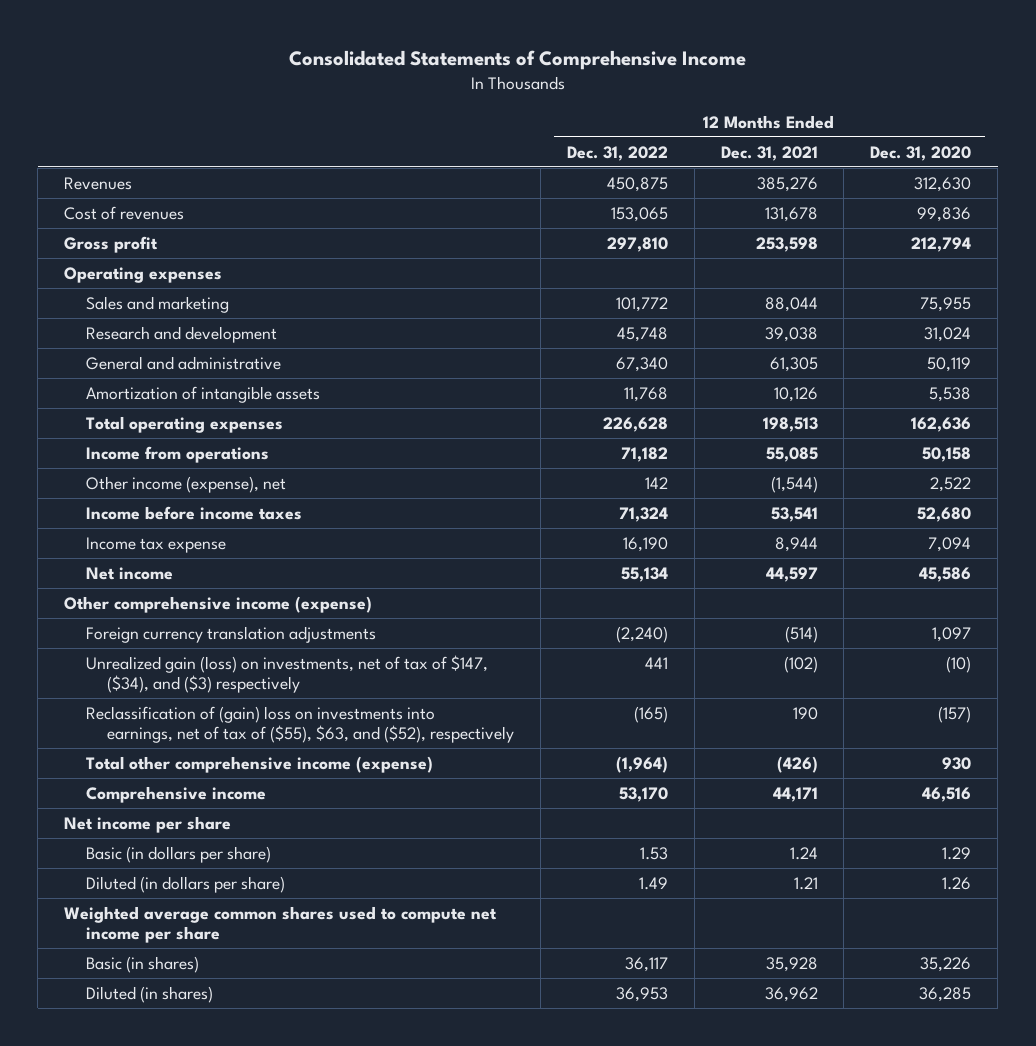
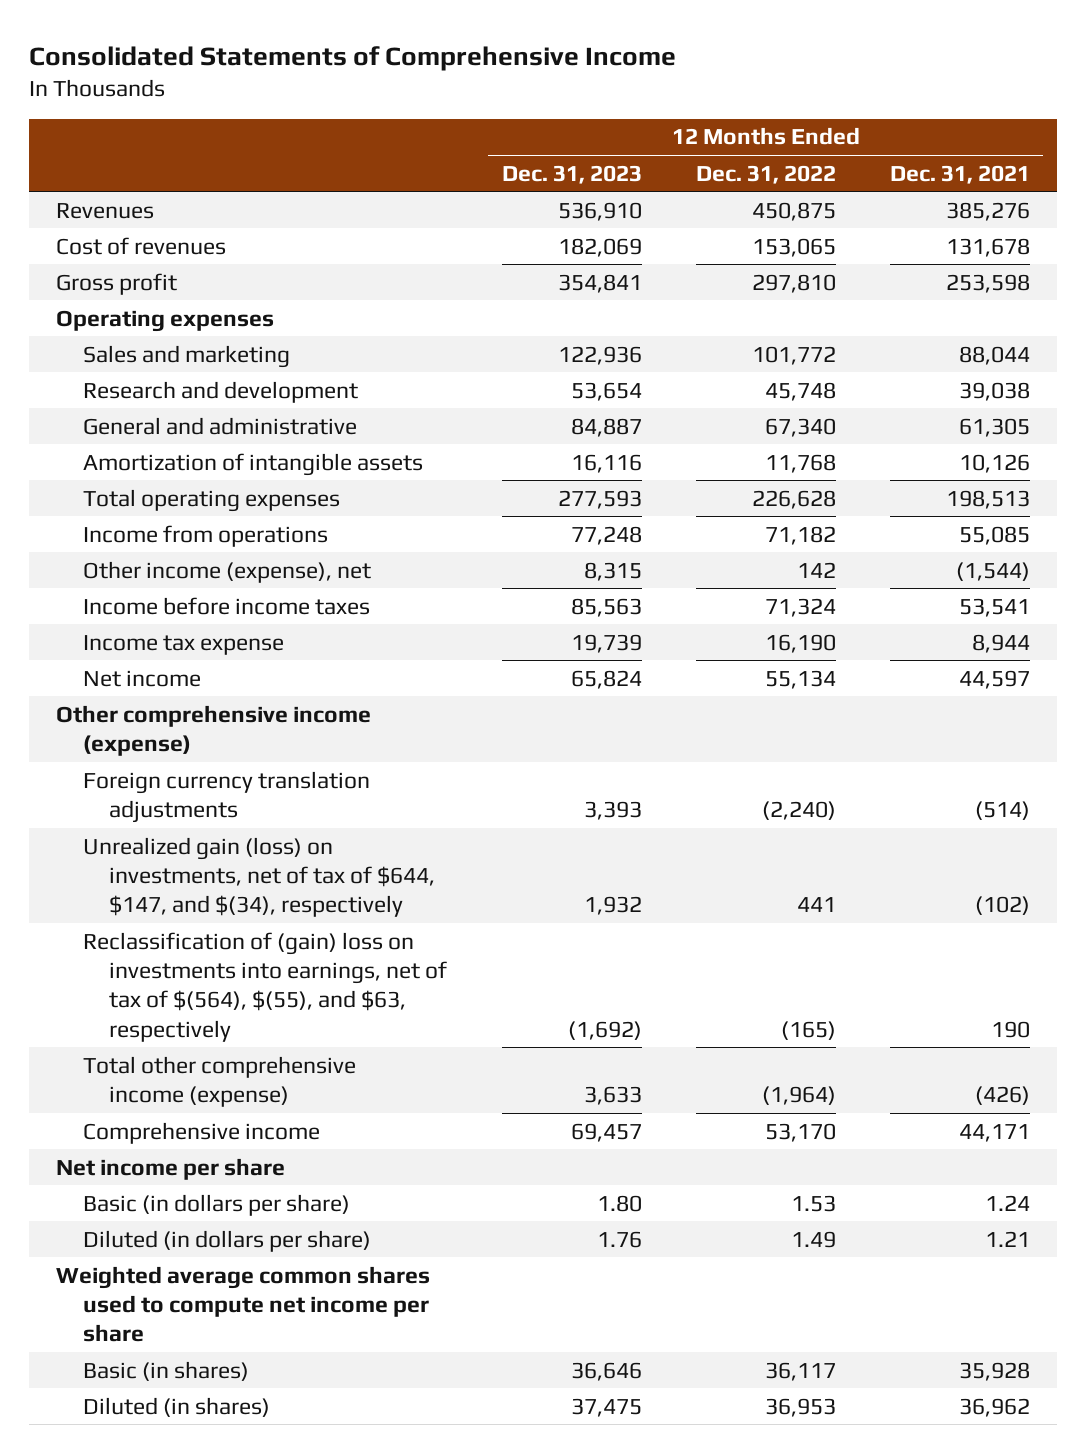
- | 12 Months Ended Dec. 31, 2022 | 12 Months Ended Dec. 31, 2021 | 12 Months Ended Dec. 31, 2020
+ | 12 Months Ended Dec. 31, 2023 | 12 Months Ended Dec. 31, 2022 | 12 Months Ended Dec. 31, 2021
- Unrealized gain (loss) on investments, net of tax of $147, ($34), and ($3) respectively | 441 | (102) | (10)
- Reclassification of (gain) loss on investments into earnings, net of tax of ($55), $63, and ($52), respectively | (165) | 190 | (157)
+ Unrealized gain (loss) on investments, net of tax of $644, $147, and $(34), respectively | 1,932 | 441 | (102)
+ Reclassification of (gain) loss on investments into earnings, net of tax of $(564), $(55), and $63, respectively | (1,692) | (165) | 190

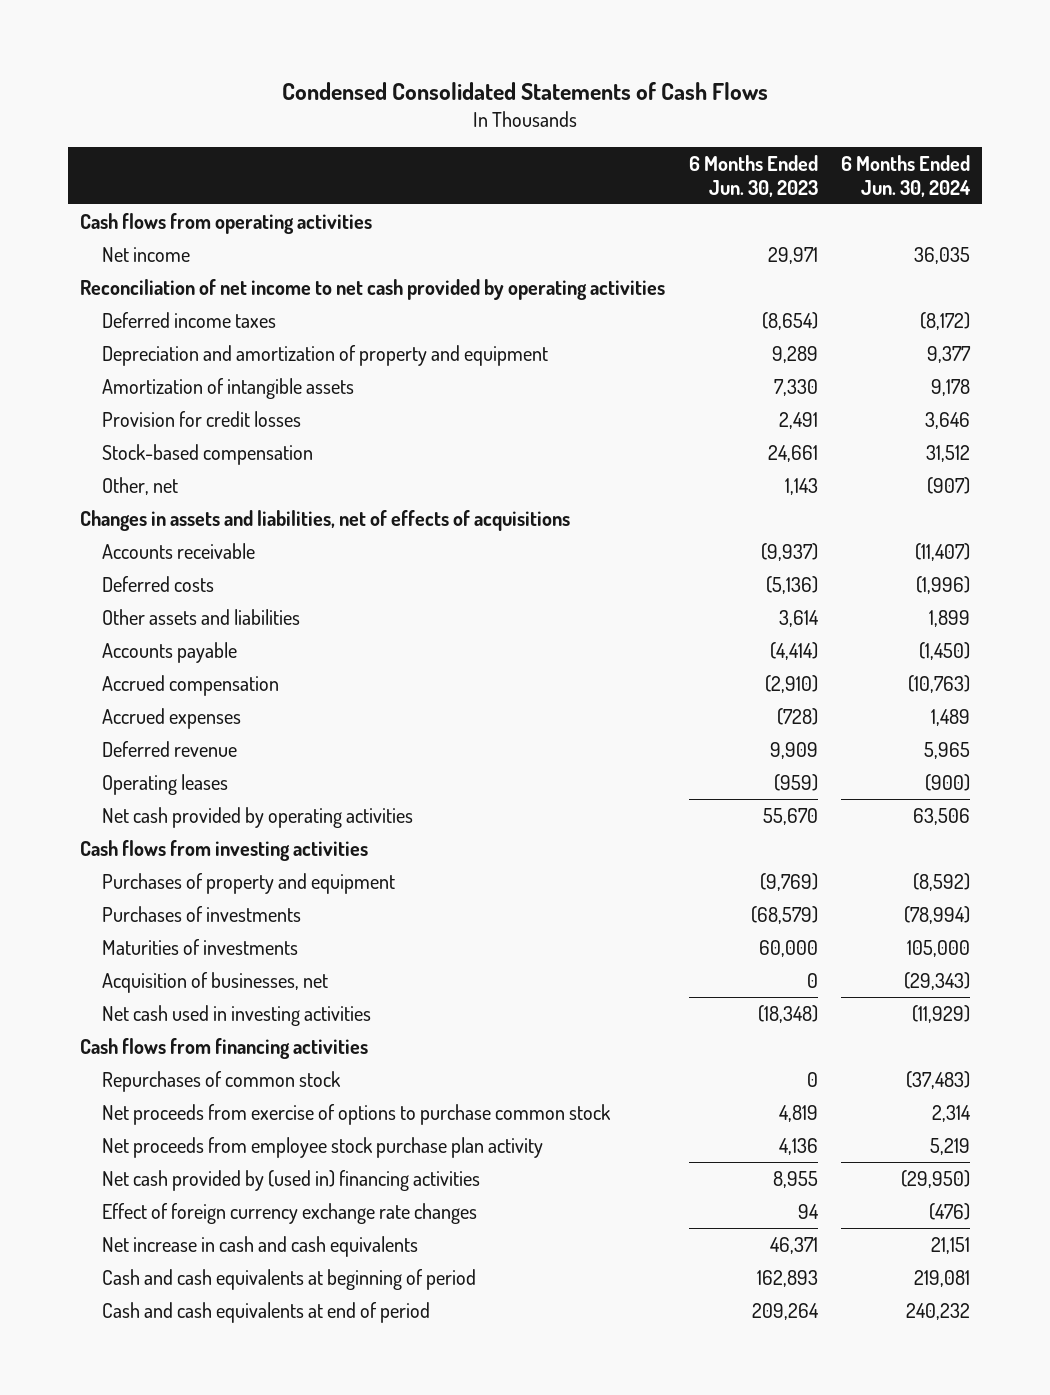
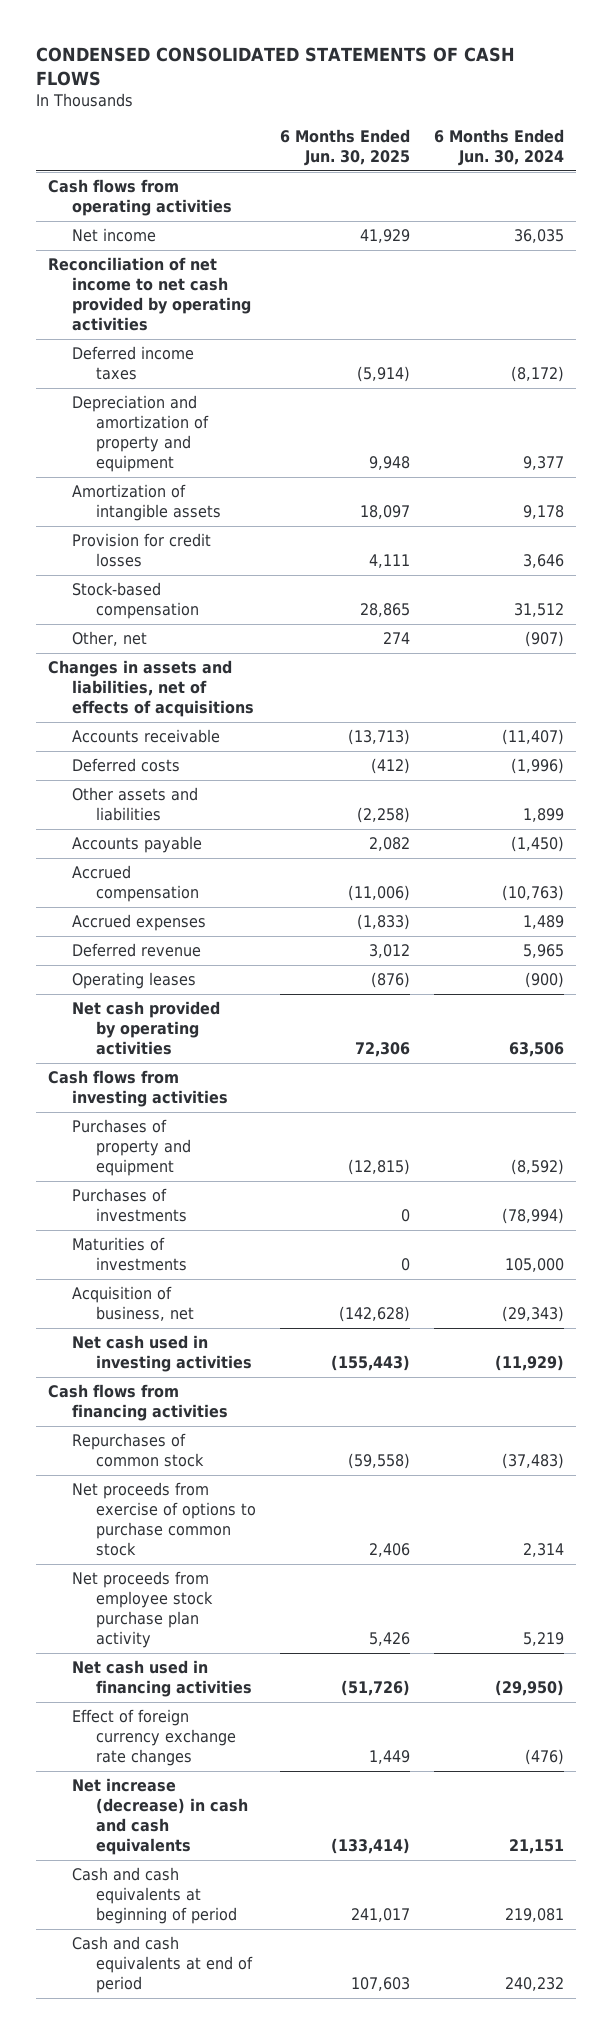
- Condensed Consolidated Statements of Cash Flows
+ CONDENSED CONSOLIDATED STATEMENTS OF CASH FLOWS
- | 6 Months Ended Jun. 30, 2023 | 6 Months Ended Jun. 30, 2024
+ | 6 Months Ended Jun. 30, 2025 | 6 Months Ended Jun. 30, 2024
- Acquisition of businesses, net | 0 | (29,343)
+ Acquisition of business, net | (142,628) | (29,343)
- Net cash provided by (used in) financing activities | 8,955 | (29,950)
+ Net cash used in financing activities | (51,726) | (29,950)
- Net increase in cash and cash equivalents | 46,371 | 21,151
+ Net increase (decrease) in cash and cash equivalents | (133,414) | 21,151

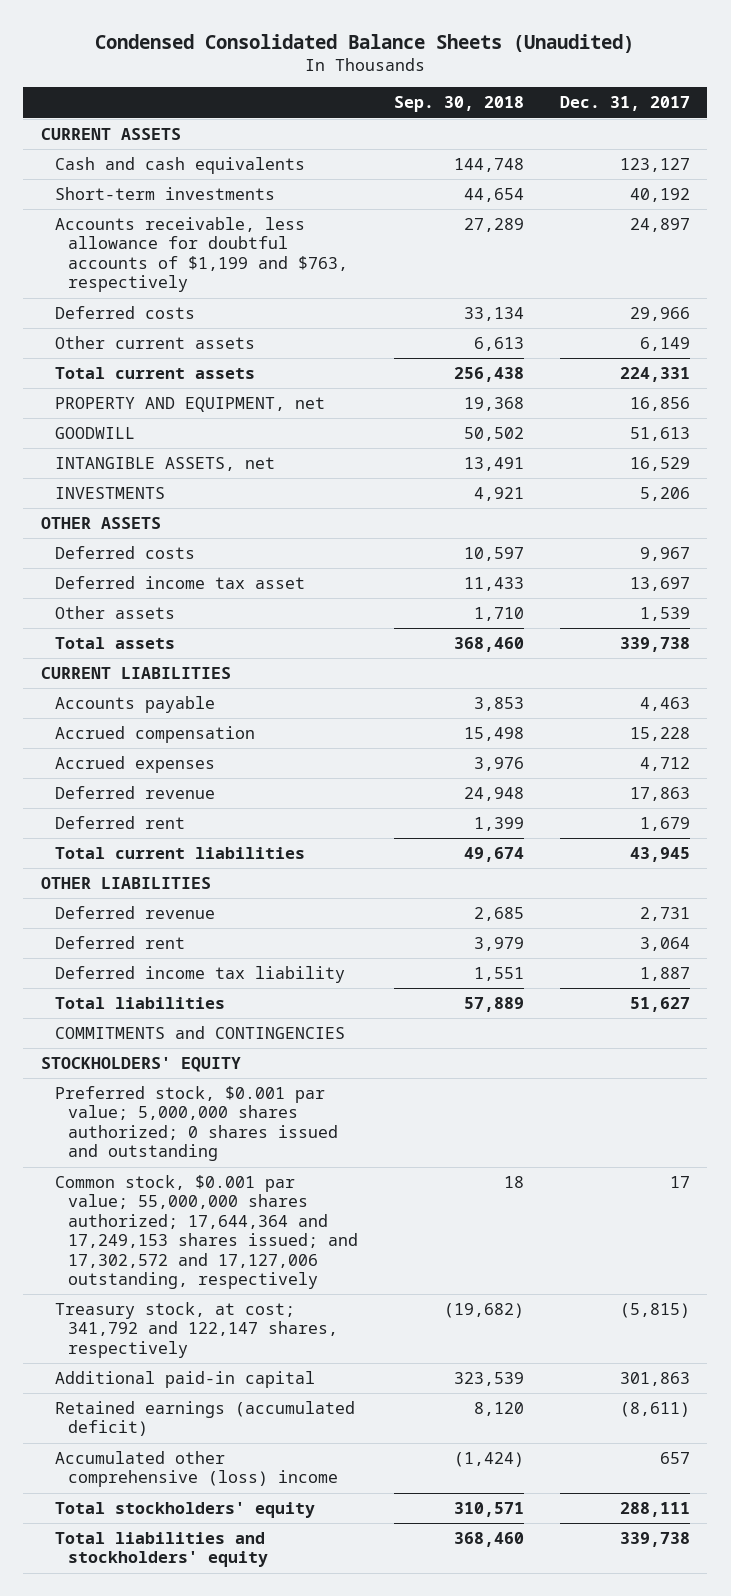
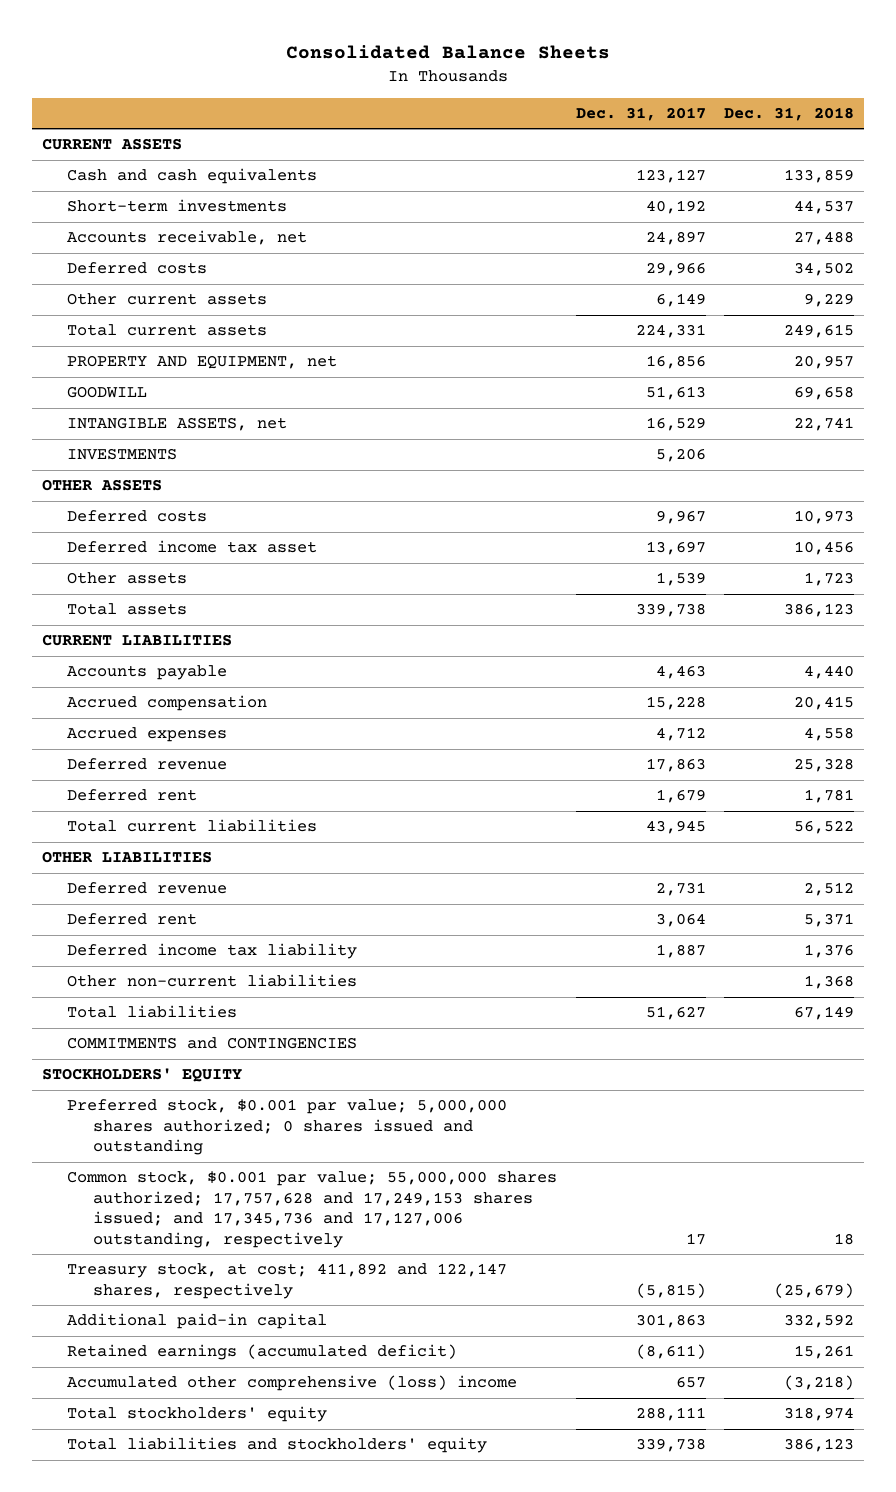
- Condensed Consolidated Balance Sheets (Unaudited)
+ Consolidated Balance Sheets
- | Sep. 30, 2018 | Dec. 31, 2017
+ | Dec. 31, 2017 | Dec. 31, 2018
- Accounts receivable, less allowance for doubtful accounts of $1,199 and $763, respectively | 27,289 | 24,897
+ Accounts receivable, net | 24,897 | 27,488
+ Other non-current liabilities | | 1,368
- Common stock, $0.001 par value; 55,000,000 shares authorized; 17,644,364 and 17,249,153 shares issued; and 17,302,572 and 17,127,006 outstanding, respectively | 18 | 17
- Treasury stock, at cost; 341,792 and 122,147 shares, respectively | (19,682) | (5,815)
+ Common stock, $0.001 par value; 55,000,000 shares authorized; 17,757,628 and 17,249,153 shares issued; and 17,345,736 and 17,127,006 outstanding, respectively | 17 | 18
+ Treasury stock, at cost; 411,892 and 122,147 shares, respectively | (5,815) | (25,679)

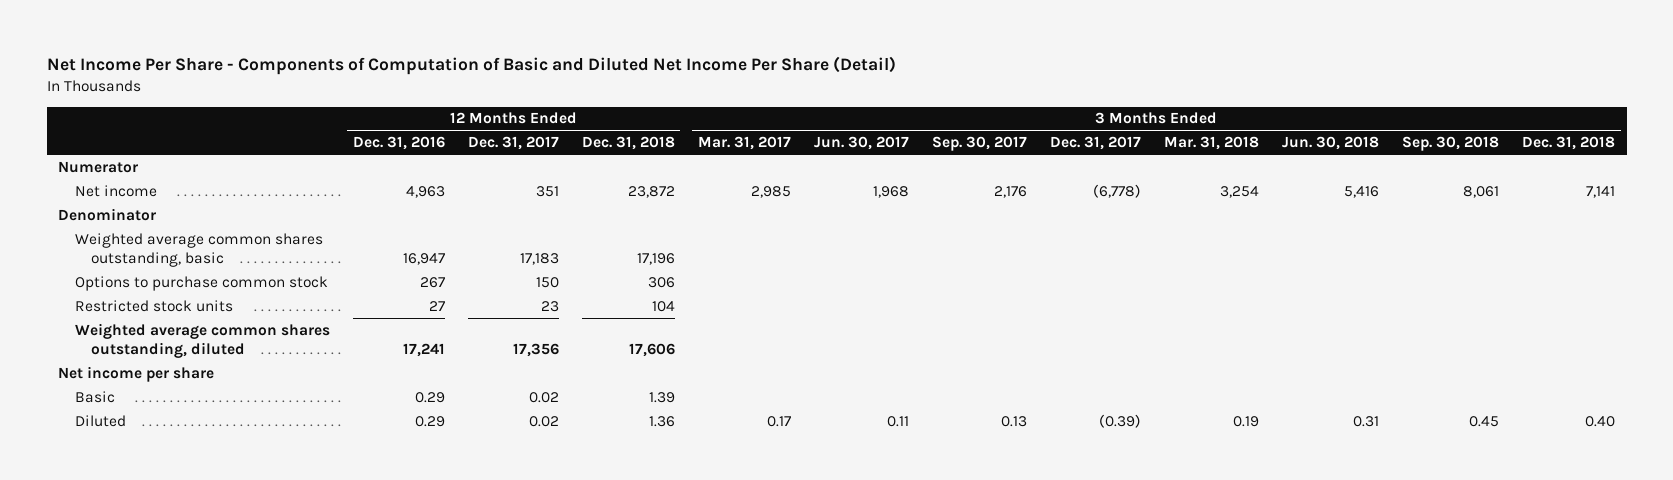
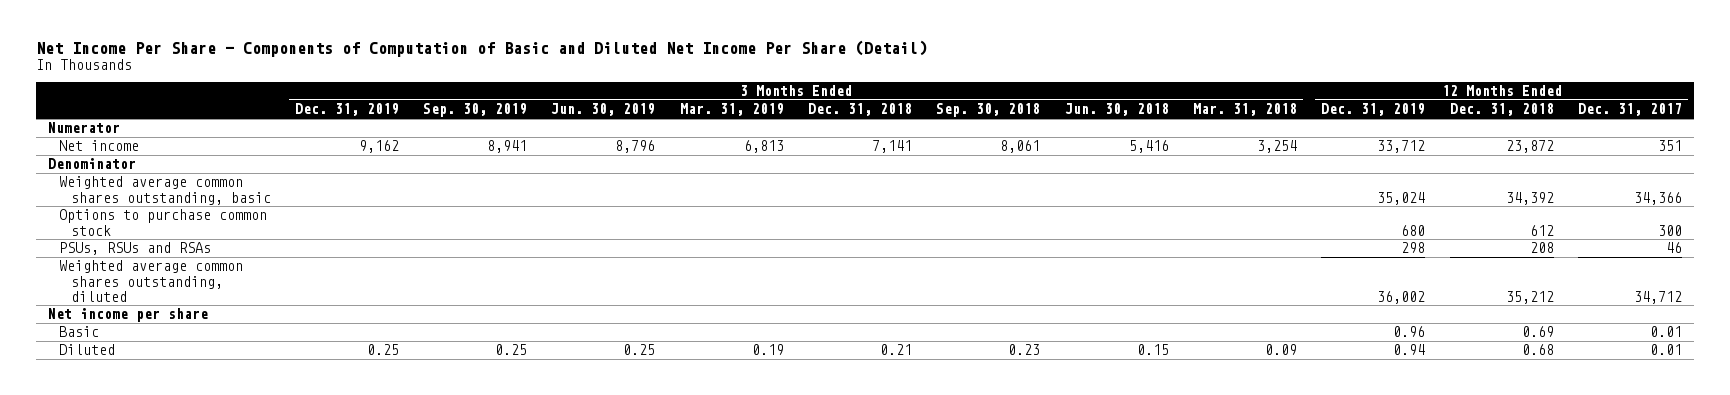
- | 12 Months Ended Dec. 31, 2016 | 12 Months Ended Dec. 31, 2017 | 12 Months Ended Dec. 31, 2018 | 3 Months Ended Mar. 31, 2017 | 3 Months Ended Jun. 30, 2017 | 3 Months Ended Sep. 30, 2017 | 3 Months Ended Dec. 31, 2017 | 3 Months Ended Mar. 31, 2018 | 3 Months Ended Jun. 30, 2018 | 3 Months Ended Sep. 30, 2018 | 3 Months Ended Dec. 31, 2018
+ | 3 Months Ended Dec. 31, 2019 | 3 Months Ended Sep. 30, 2019 | 3 Months Ended Jun. 30, 2019 | 3 Months Ended Mar. 31, 2019 | 3 Months Ended Dec. 31, 2018 | 3 Months Ended Sep. 30, 2018 | 3 Months Ended Jun. 30, 2018 | 3 Months Ended Mar. 31, 2018 | 12 Months Ended Dec. 31, 2019 | 12 Months Ended Dec. 31, 2018 | 12 Months Ended Dec. 31, 2017
- Weighted average common shares outstanding, basic | 16,947 | 17,183 | 17,196 | | | | | | | |
- Options to purchase common stock | 267 | 150 | 306 | | | | | | | |
- Restricted stock units | 27 | 23 | 104 | | | | | | | |
- Weighted average common shares outstanding, diluted | 17,241 | 17,356 | 17,606 | | | | | | | |
+ Weighted average common shares outstanding, basic | | | | | | | | | 35,024 | 34,392 | 34,366
+ Options to purchase common stock | | | | | | | | | 680 | 612 | 300
+ PSUs, RSUs and RSAs | | | | | | | | | 298 | 208 | 46
+ Weighted average common shares outstanding, diluted | | | | | | | | | 36,002 | 35,212 | 34,712
- Basic | 0.29 | 0.02 | 1.39 | | | | | | | |
- Diluted | 0.29 | 0.02 | 1.36 | 0.17 | 0.11 | 0.13 | (0.39) | 0.19 | 0.31 | 0.45 | 0.40
+ Basic | | | | | | | | | 0.96 | 0.69 | 0.01
+ Diluted | 0.25 | 0.25 | 0.25 | 0.19 | 0.21 | 0.23 | 0.15 | 0.09 | 0.94 | 0.68 | 0.01

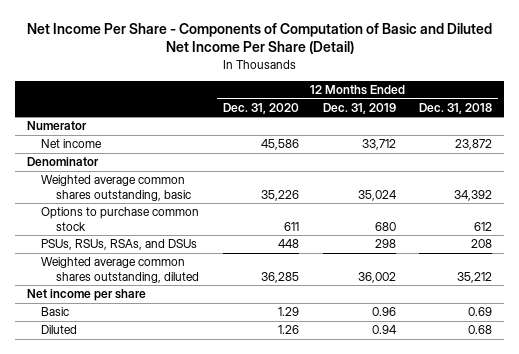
- | 3 Months Ended Dec. 31, 2019 | 3 Months Ended Sep. 30, 2019 | 3 Months Ended Jun. 30, 2019 | 3 Months Ended Mar. 31, 2019 | 3 Months Ended Dec. 31, 2018 | 3 Months Ended Sep. 30, 2018 | 3 Months Ended Jun. 30, 2018 | 3 Months Ended Mar. 31, 2018 | 12 Months Ended Dec. 31, 2019 | 12 Months Ended Dec. 31, 2018 | 12 Months Ended Dec. 31, 2017
+ | 12 Months Ended Dec. 31, 2020 | 12 Months Ended Dec. 31, 2019 | 12 Months Ended Dec. 31, 2018
- PSUs, RSUs and RSAs | | | | | | | | | 298 | 208 | 46
+ PSUs, RSUs, RSAs, and DSUs | 448 | 298 | 208

